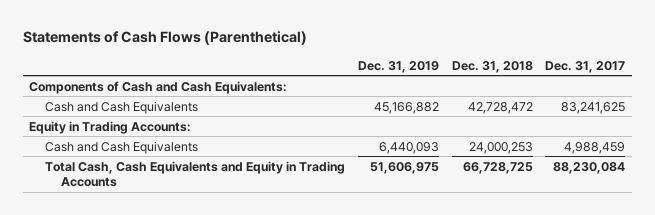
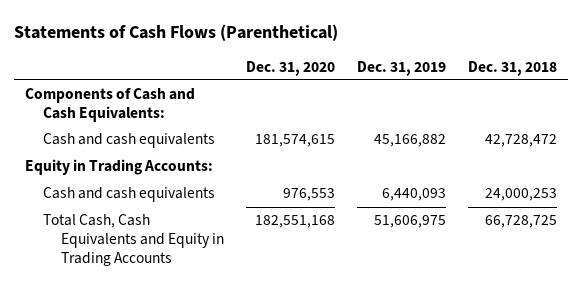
- | Dec. 31, 2019 | Dec. 31, 2018 | Dec. 31, 2017
+ | Dec. 31, 2020 | Dec. 31, 2019 | Dec. 31, 2018
- Cash and Cash Equivalents | 45,166,882 | 42,728,472 | 83,241,625
+ Cash and cash equivalents | 181,574,615 | 45,166,882 | 42,728,472
- Cash and Cash Equivalents | 6,440,093 | 24,000,253 | 4,988,459
+ Cash and cash equivalents | 976,553 | 6,440,093 | 24,000,253

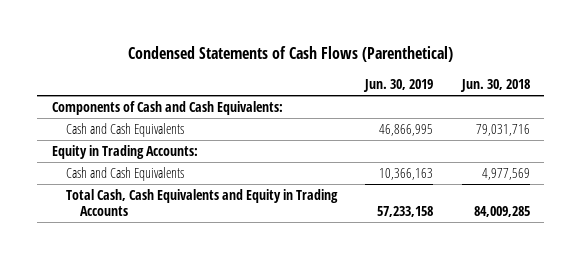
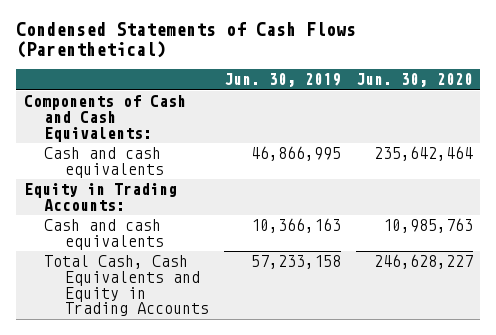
- | Jun. 30, 2019 | Jun. 30, 2018
+ | Jun. 30, 2019 | Jun. 30, 2020
- Cash and Cash Equivalents | 46,866,995 | 79,031,716
+ Cash and cash equivalents | 46,866,995 | 235,642,464
- Cash and Cash Equivalents | 10,366,163 | 4,977,569
+ Cash and cash equivalents | 10,366,163 | 10,985,763

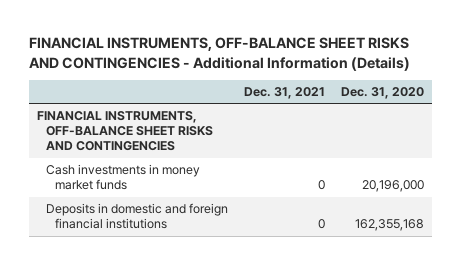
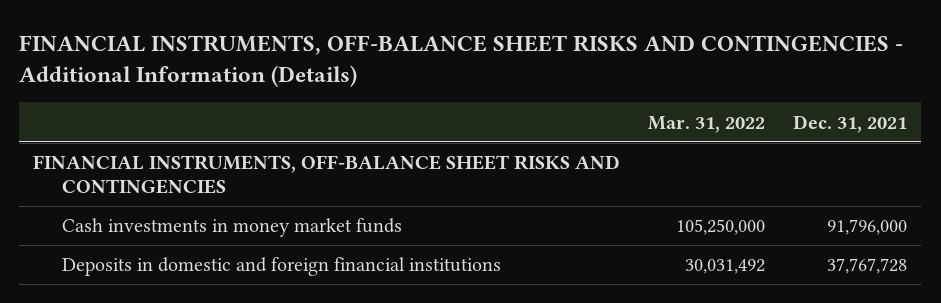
- | Dec. 31, 2021 | Dec. 31, 2020
+ | Mar. 31, 2022 | Dec. 31, 2021
- Cash investments in money market funds | 0 | 20,196,000
- Deposits in domestic and foreign financial institutions | 0 | 162,355,168
+ Cash investments in money market funds | 105,250,000 | 91,796,000
+ Deposits in domestic and foreign financial institutions | 30,031,492 | 37,767,728

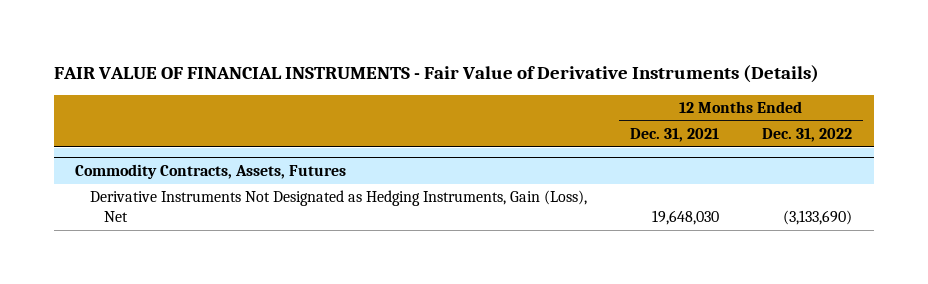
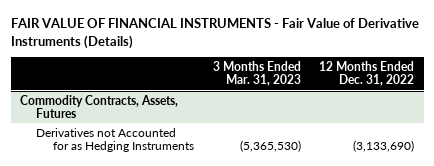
- | 12 Months Ended Dec. 31, 2021 | 12 Months Ended Dec. 31, 2022
+ | 3 Months Ended Mar. 31, 2023 | 12 Months Ended Dec. 31, 2022
@ Commodity Contracts, Assets, Futures
- Derivative Instruments Not Designated as Hedging Instruments, Gain (Loss), Net | 19,648,030 | (3,133,690)
+ Derivatives not Accounted for as Hedging Instruments | (5,365,530) | (3,133,690)

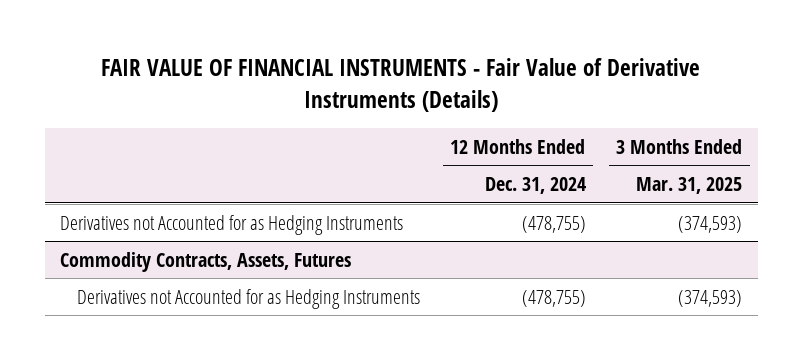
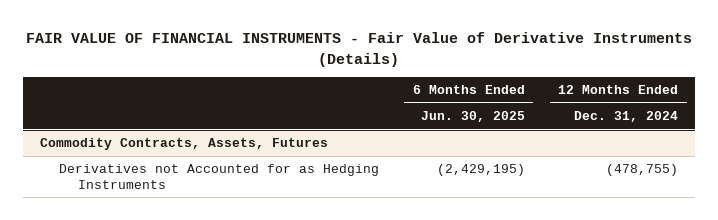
- | 12 Months Ended Dec. 31, 2024 | 3 Months Ended Mar. 31, 2025
+ | 6 Months Ended Jun. 30, 2025 | 12 Months Ended Dec. 31, 2024
- Derivatives not Accounted for as Hedging Instruments | (478,755) | (374,593)

